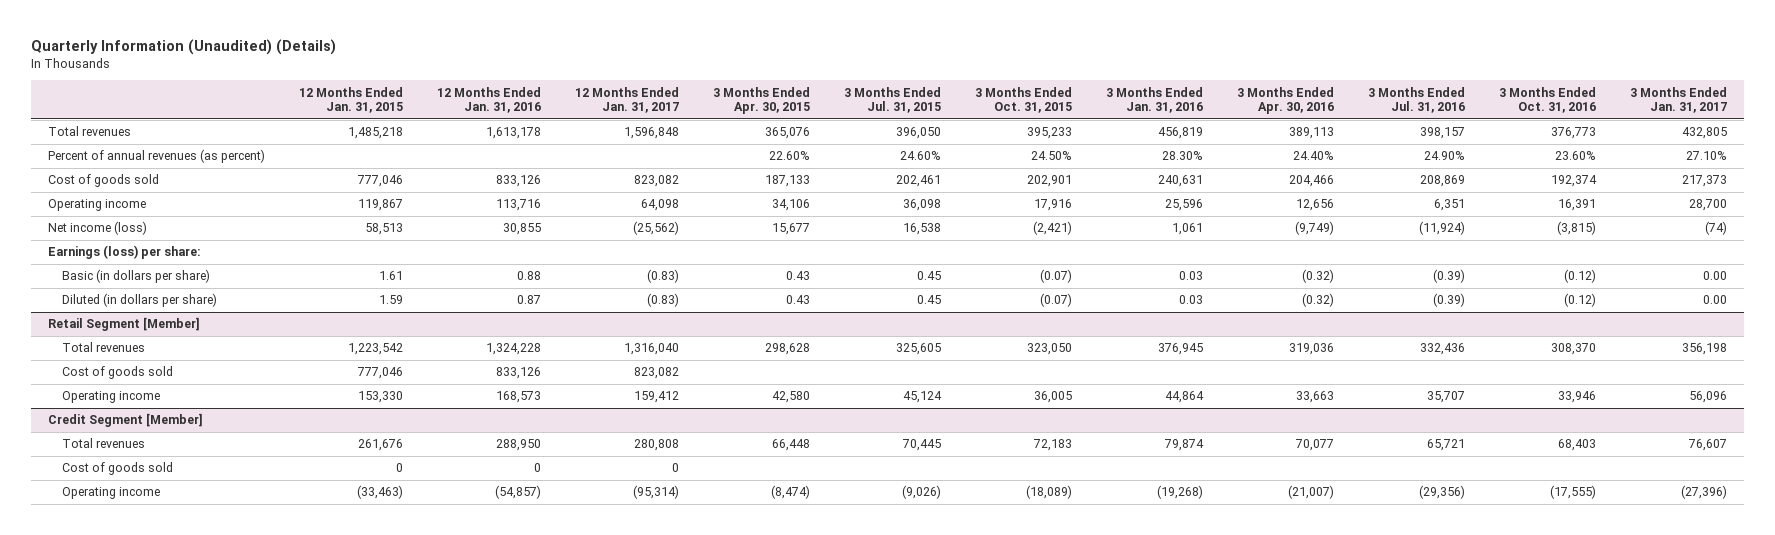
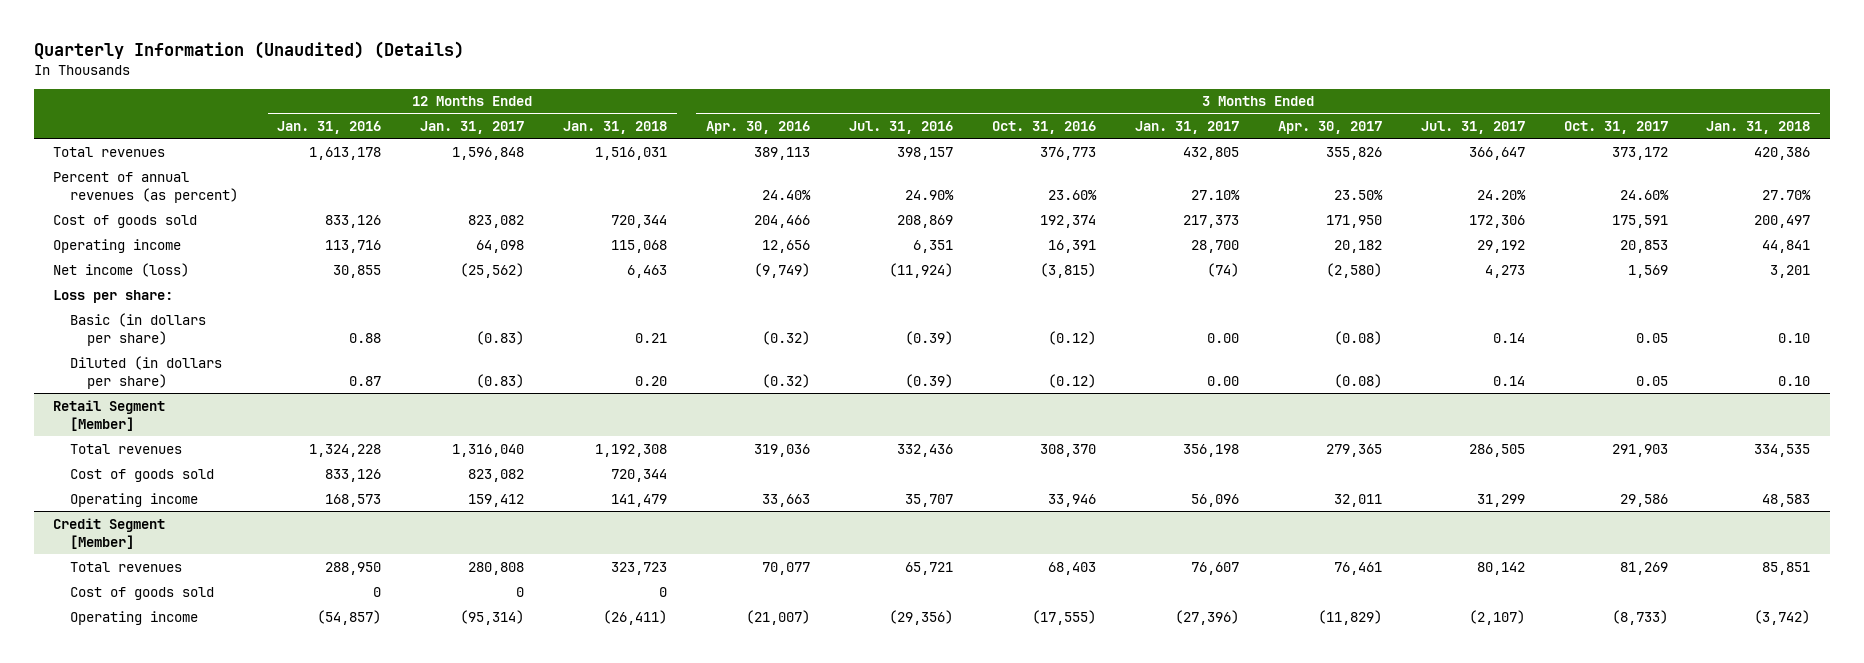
- | 12 Months Ended Jan. 31, 2015 | 12 Months Ended Jan. 31, 2016 | 12 Months Ended Jan. 31, 2017 | 3 Months Ended Apr. 30, 2015 | 3 Months Ended Jul. 31, 2015 | 3 Months Ended Oct. 31, 2015 | 3 Months Ended Jan. 31, 2016 | 3 Months Ended Apr. 30, 2016 | 3 Months Ended Jul. 31, 2016 | 3 Months Ended Oct. 31, 2016 | 3 Months Ended Jan. 31, 2017
+ | 12 Months Ended Jan. 31, 2016 | 12 Months Ended Jan. 31, 2017 | 12 Months Ended Jan. 31, 2018 | 3 Months Ended Apr. 30, 2016 | 3 Months Ended Jul. 31, 2016 | 3 Months Ended Oct. 31, 2016 | 3 Months Ended Jan. 31, 2017 | 3 Months Ended Apr. 30, 2017 | 3 Months Ended Jul. 31, 2017 | 3 Months Ended Oct. 31, 2017 | 3 Months Ended Jan. 31, 2018
- Earnings (loss) per share:
+ Loss per share:

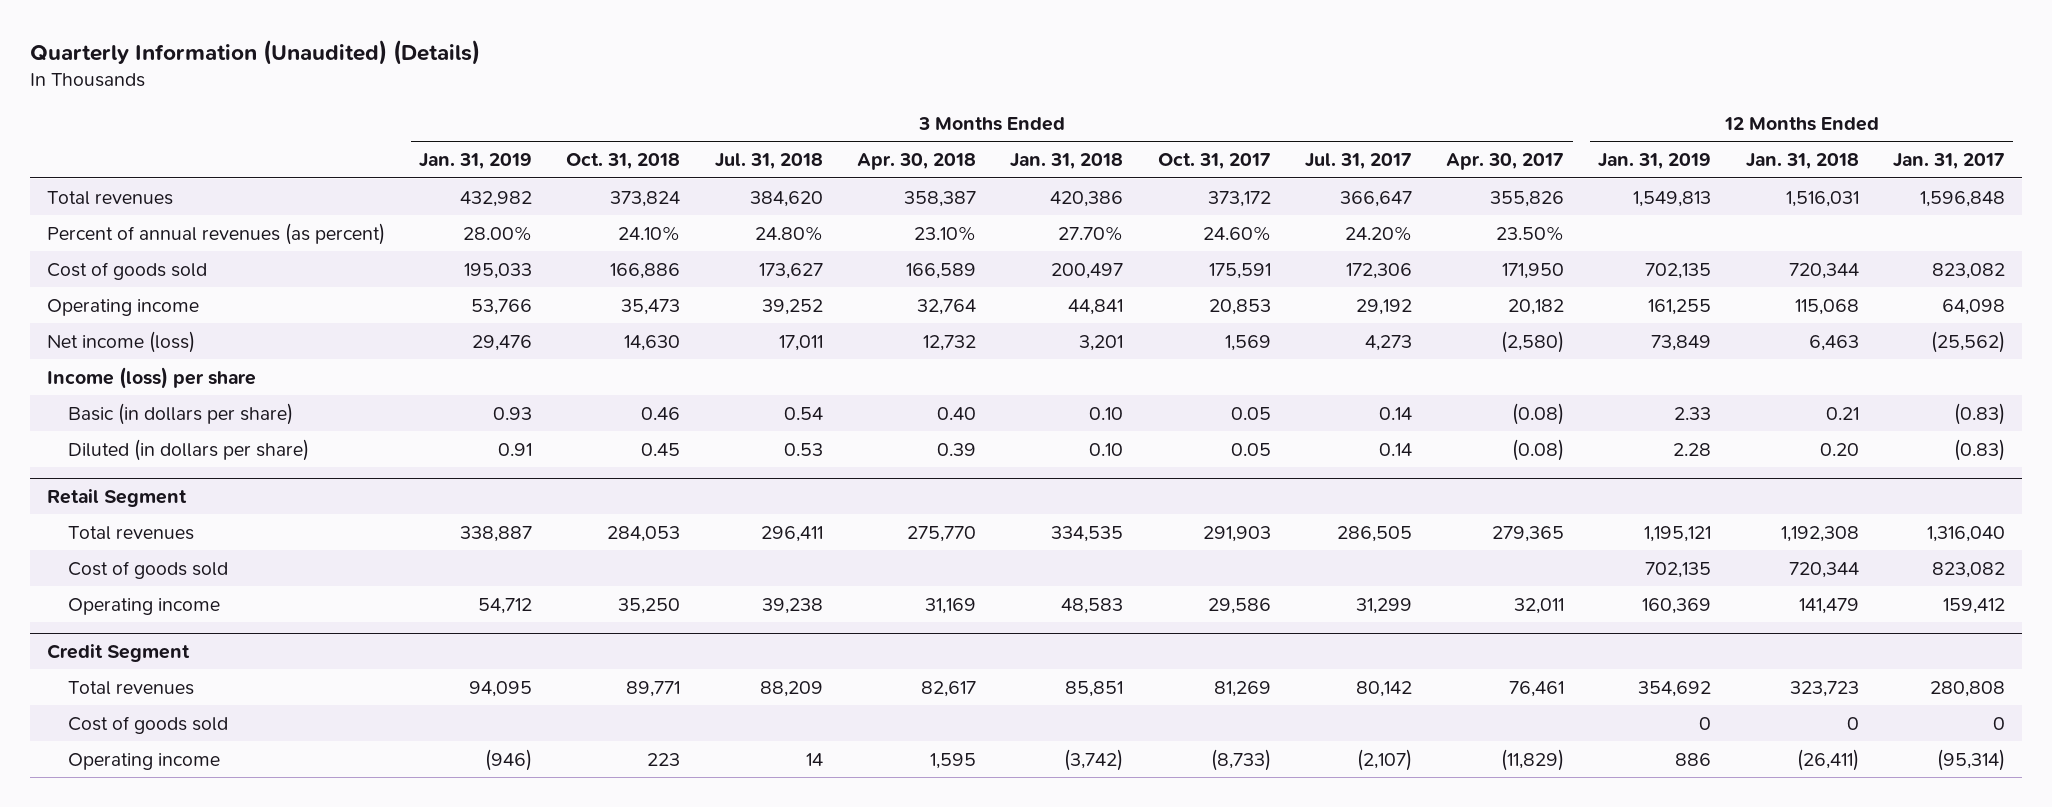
- | 12 Months Ended Jan. 31, 2016 | 12 Months Ended Jan. 31, 2017 | 12 Months Ended Jan. 31, 2018 | 3 Months Ended Apr. 30, 2016 | 3 Months Ended Jul. 31, 2016 | 3 Months Ended Oct. 31, 2016 | 3 Months Ended Jan. 31, 2017 | 3 Months Ended Apr. 30, 2017 | 3 Months Ended Jul. 31, 2017 | 3 Months Ended Oct. 31, 2017 | 3 Months Ended Jan. 31, 2018
+ | 3 Months Ended Jan. 31, 2019 | 3 Months Ended Oct. 31, 2018 | 3 Months Ended Jul. 31, 2018 | 3 Months Ended Apr. 30, 2018 | 3 Months Ended Jan. 31, 2018 | 3 Months Ended Oct. 31, 2017 | 3 Months Ended Jul. 31, 2017 | 3 Months Ended Apr. 30, 2017 | 12 Months Ended Jan. 31, 2019 | 12 Months Ended Jan. 31, 2018 | 12 Months Ended Jan. 31, 2017
- Loss per share:
+ Income (loss) per share
- Retail Segment [Member]
+ Retail Segment
- Credit Segment [Member]
+ Credit Segment

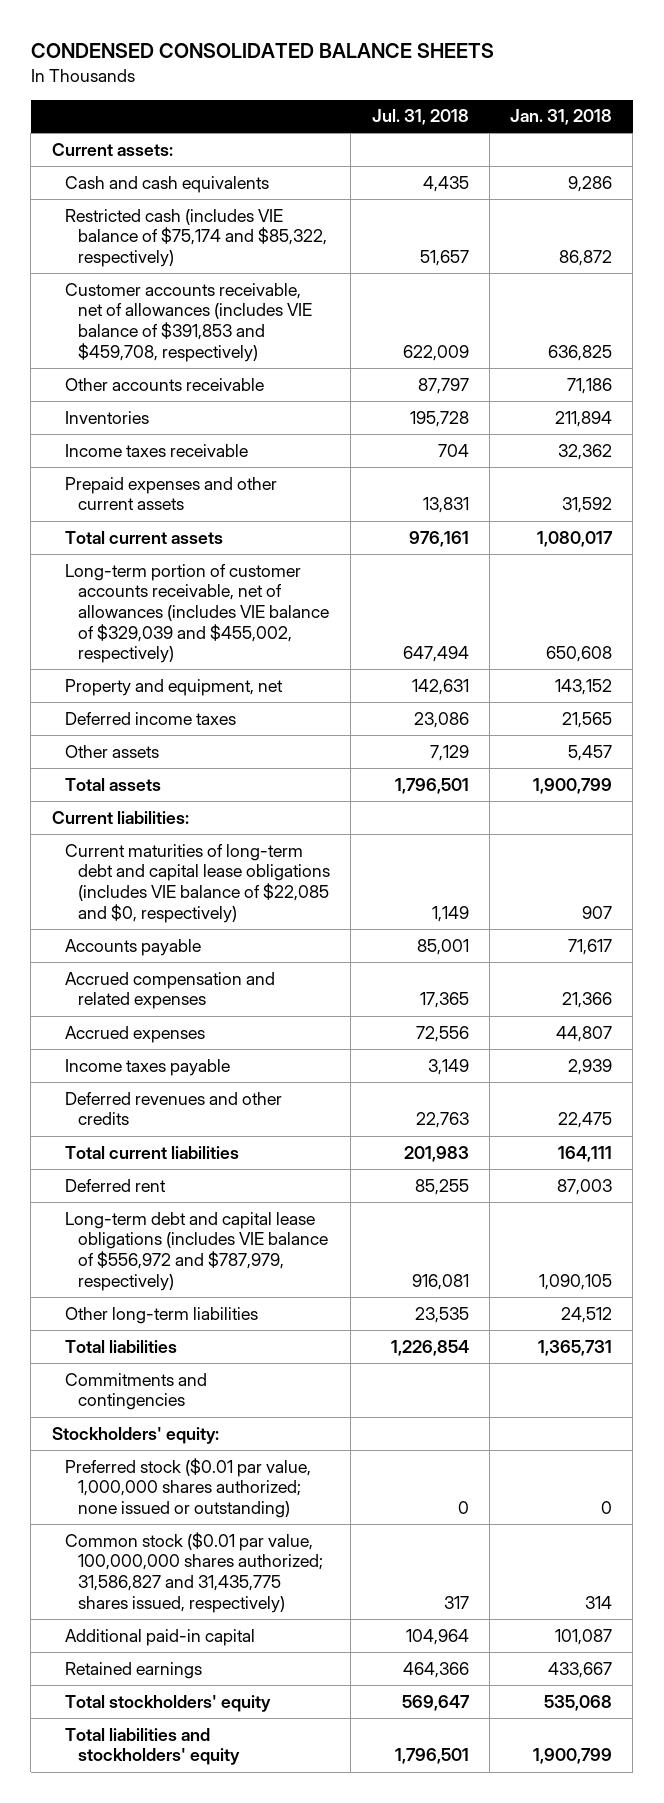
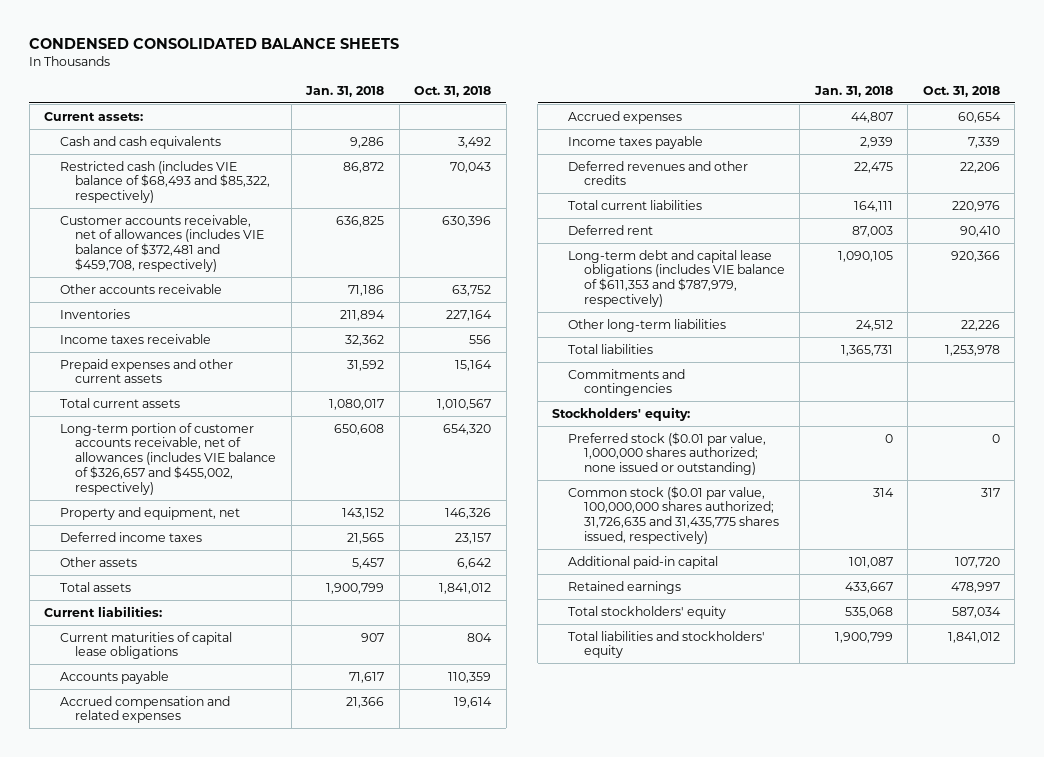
- | Jul. 31, 2018 | Jan. 31, 2018
+ | Jan. 31, 2018 | Oct. 31, 2018
- Restricted cash (includes VIE balance of $75,174 and $85,322, respectively) | 51,657 | 86,872
- Customer accounts receivable, net of allowances (includes VIE balance of $391,853 and $459,708, respectively) | 622,009 | 636,825
+ Restricted cash (includes VIE balance of $68,493 and $85,322, respectively) | 86,872 | 70,043
+ Customer accounts receivable, net of allowances (includes VIE balance of $372,481 and $459,708, respectively) | 636,825 | 630,396
- Long-term portion of customer accounts receivable, net of allowances (includes VIE balance of $329,039 and $455,002, respectively) | 647,494 | 650,608
+ Long-term portion of customer accounts receivable, net of allowances (includes VIE balance of $326,657 and $455,002, respectively) | 650,608 | 654,320
- Current maturities of long-term debt and capital lease obligations (includes VIE balance of $22,085 and $0, respectively) | 1,149 | 907
+ Current maturities of capital lease obligations | 907 | 804
- Long-term debt and capital lease obligations (includes VIE balance of $556,972 and $787,979, respectively) | 916,081 | 1,090,105
+ Long-term debt and capital lease obligations (includes VIE balance of $611,353 and $787,979, respectively) | 1,090,105 | 920,366
- Common stock ($0.01 par value, 100,000,000 shares authorized; 31,586,827 and 31,435,775 shares issued, respectively) | 317 | 314
+ Common stock ($0.01 par value, 100,000,000 shares authorized; 31,726,635 and 31,435,775 shares issued, respectively) | 314 | 317

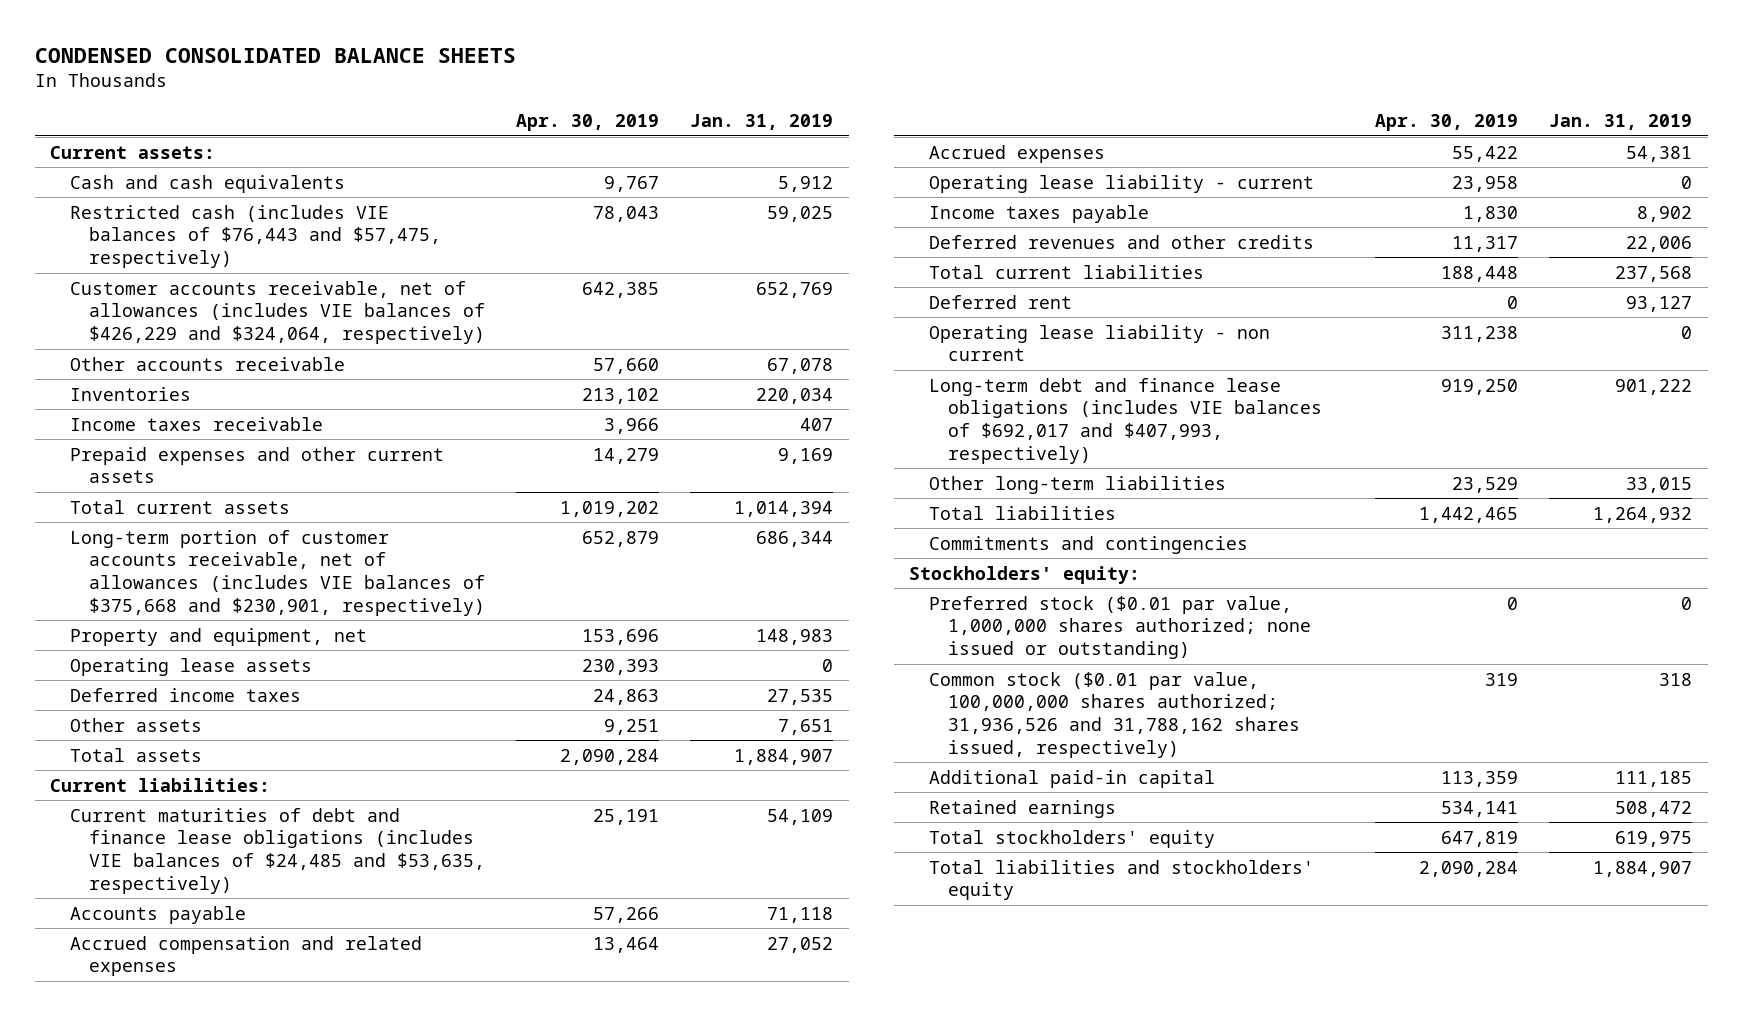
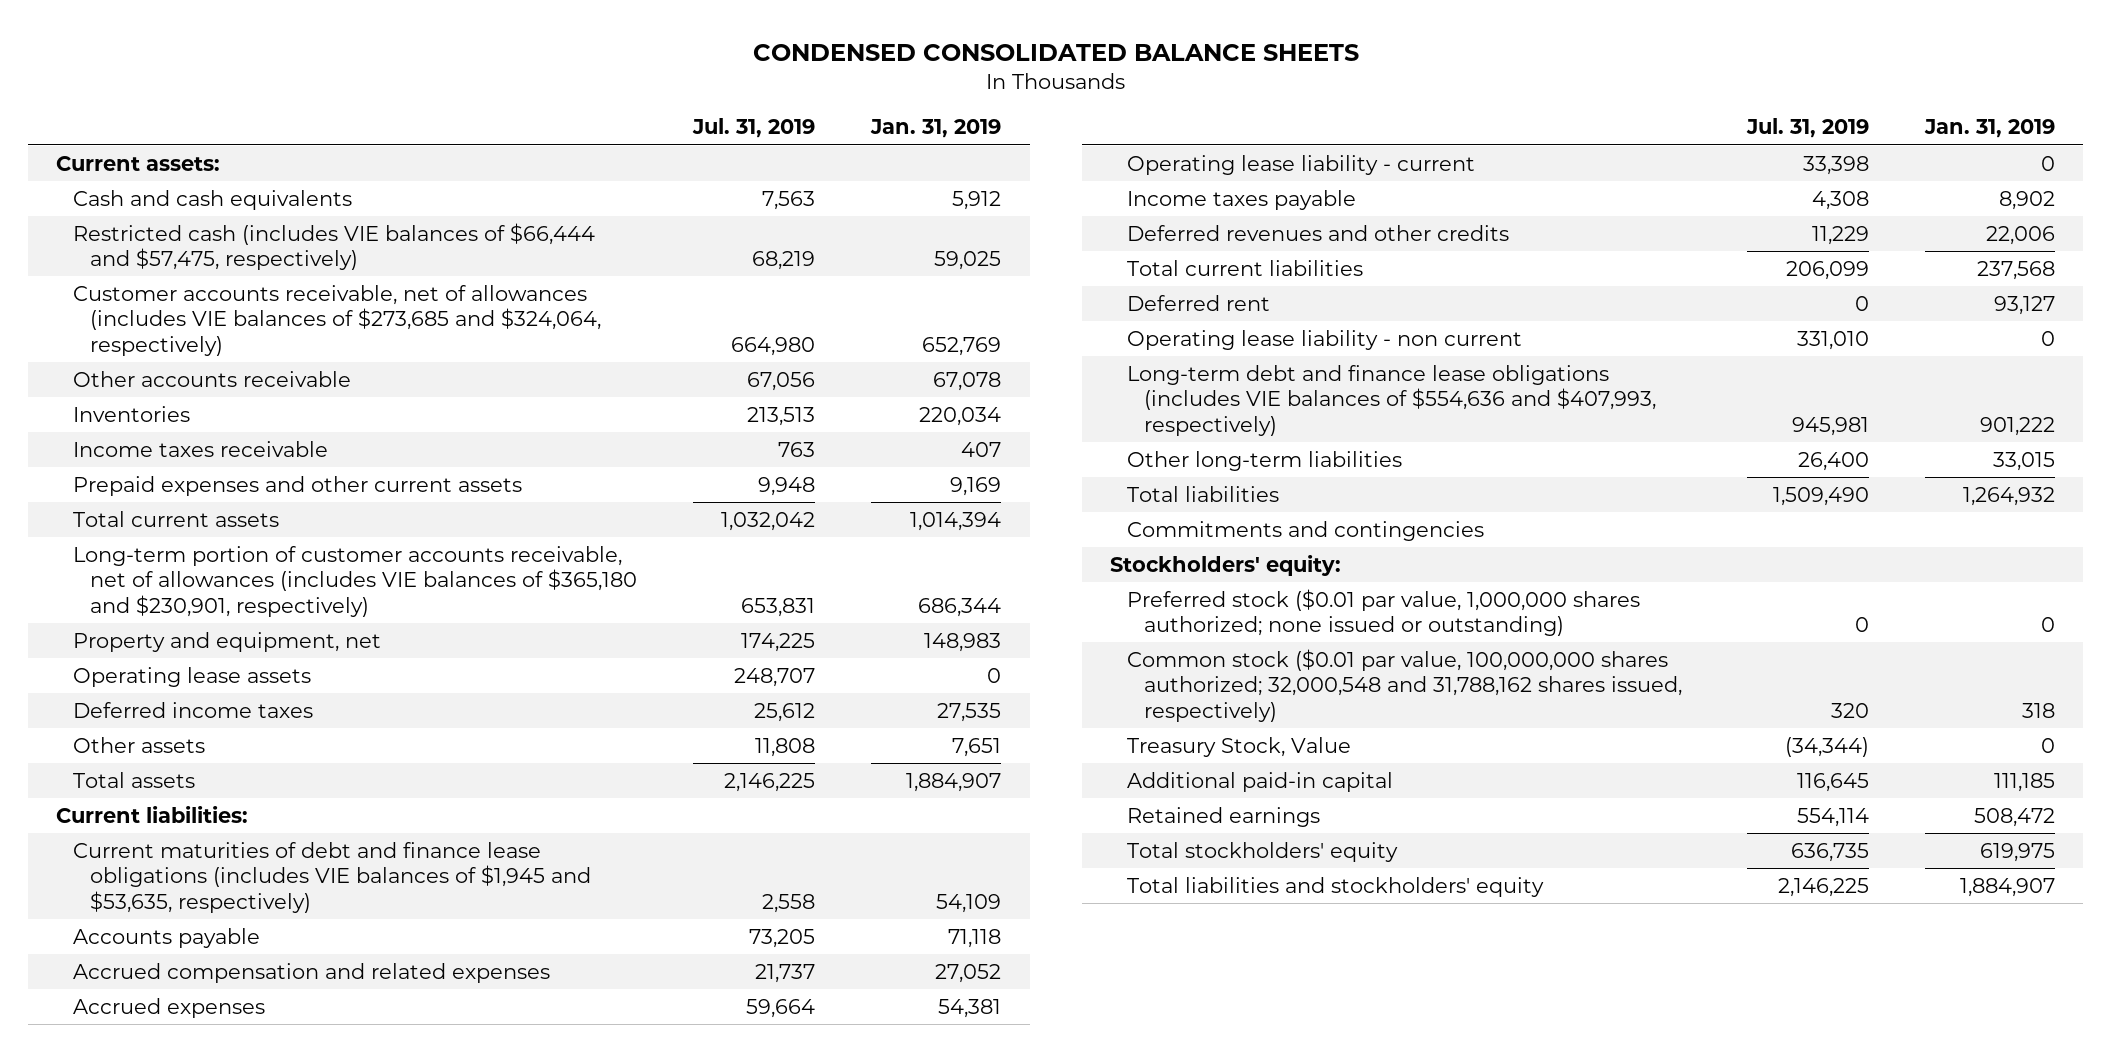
- | Apr. 30, 2019 | Jan. 31, 2019
+ | Jul. 31, 2019 | Jan. 31, 2019
- Restricted cash (includes VIE balances of $76,443 and $57,475, respectively) | 78,043 | 59,025
- Customer accounts receivable, net of allowances (includes VIE balances of $426,229 and $324,064, respectively) | 642,385 | 652,769
+ Restricted cash (includes VIE balances of $66,444 and $57,475, respectively) | 68,219 | 59,025
+ Customer accounts receivable, net of allowances (includes VIE balances of $273,685 and $324,064, respectively) | 664,980 | 652,769
- Long-term portion of customer accounts receivable, net of allowances (includes VIE balances of $375,668 and $230,901, respectively) | 652,879 | 686,344
+ Long-term portion of customer accounts receivable, net of allowances (includes VIE balances of $365,180 and $230,901, respectively) | 653,831 | 686,344
- Current maturities of debt and finance lease obligations (includes VIE balances of $24,485 and $53,635, respectively) | 25,191 | 54,109
+ Current maturities of debt and finance lease obligations (includes VIE balances of $1,945 and $53,635, respectively) | 2,558 | 54,109
- Long-term debt and finance lease obligations (includes VIE balances of $692,017 and $407,993, respectively) | 919,250 | 901,222
+ Long-term debt and finance lease obligations (includes VIE balances of $554,636 and $407,993, respectively) | 945,981 | 901,222
- Common stock ($0.01 par value, 100,000,000 shares authorized; 31,936,526 and 31,788,162 shares issued, respectively) | 319 | 318
+ Common stock ($0.01 par value, 100,000,000 shares authorized; 32,000,548 and 31,788,162 shares issued, respectively) | 320 | 318
+ Treasury Stock, Value | (34,344) | 0

